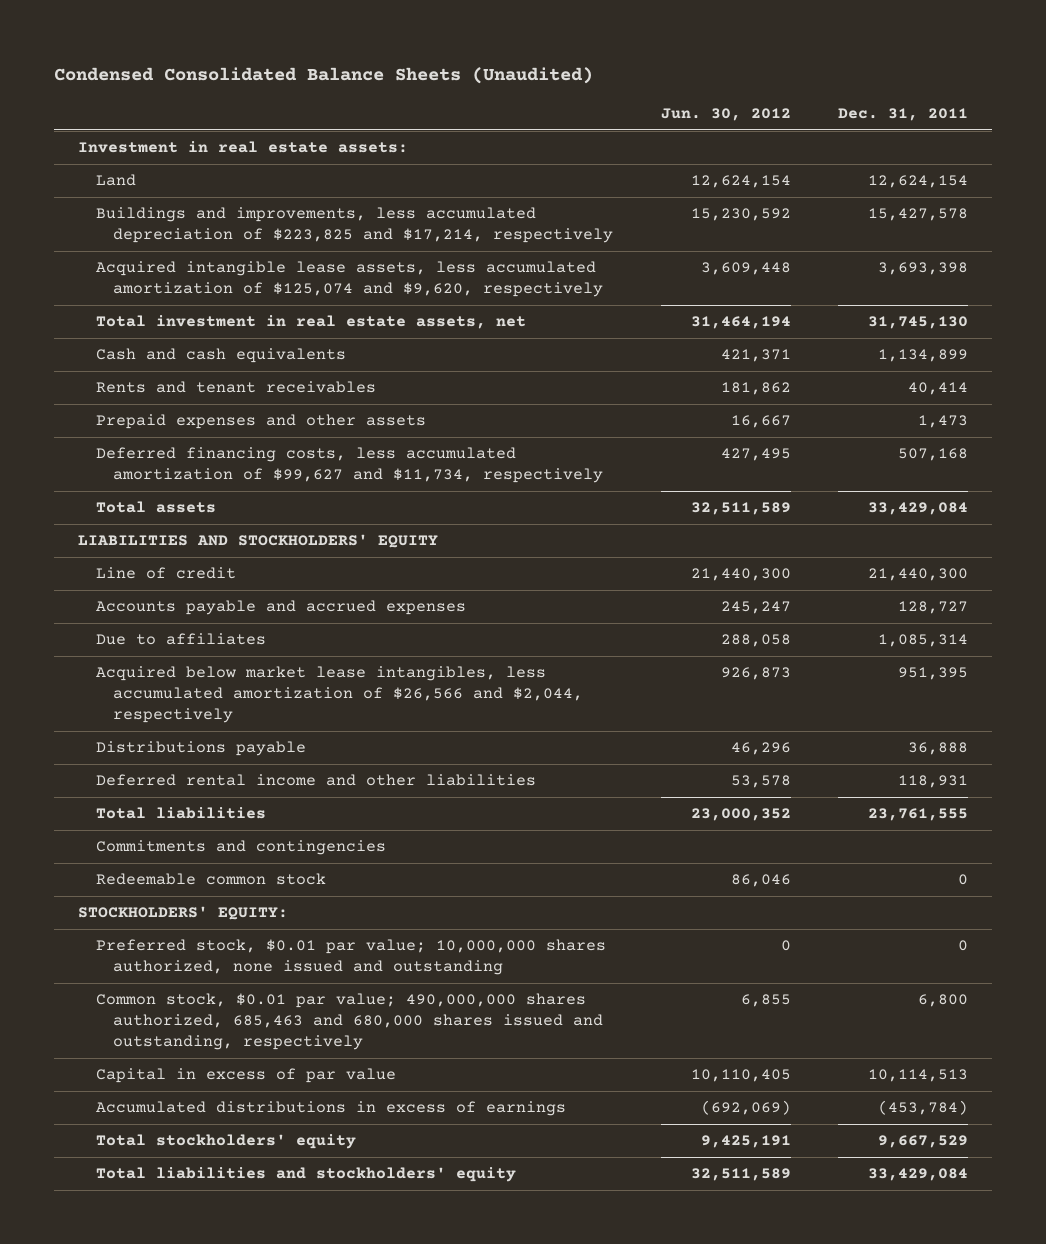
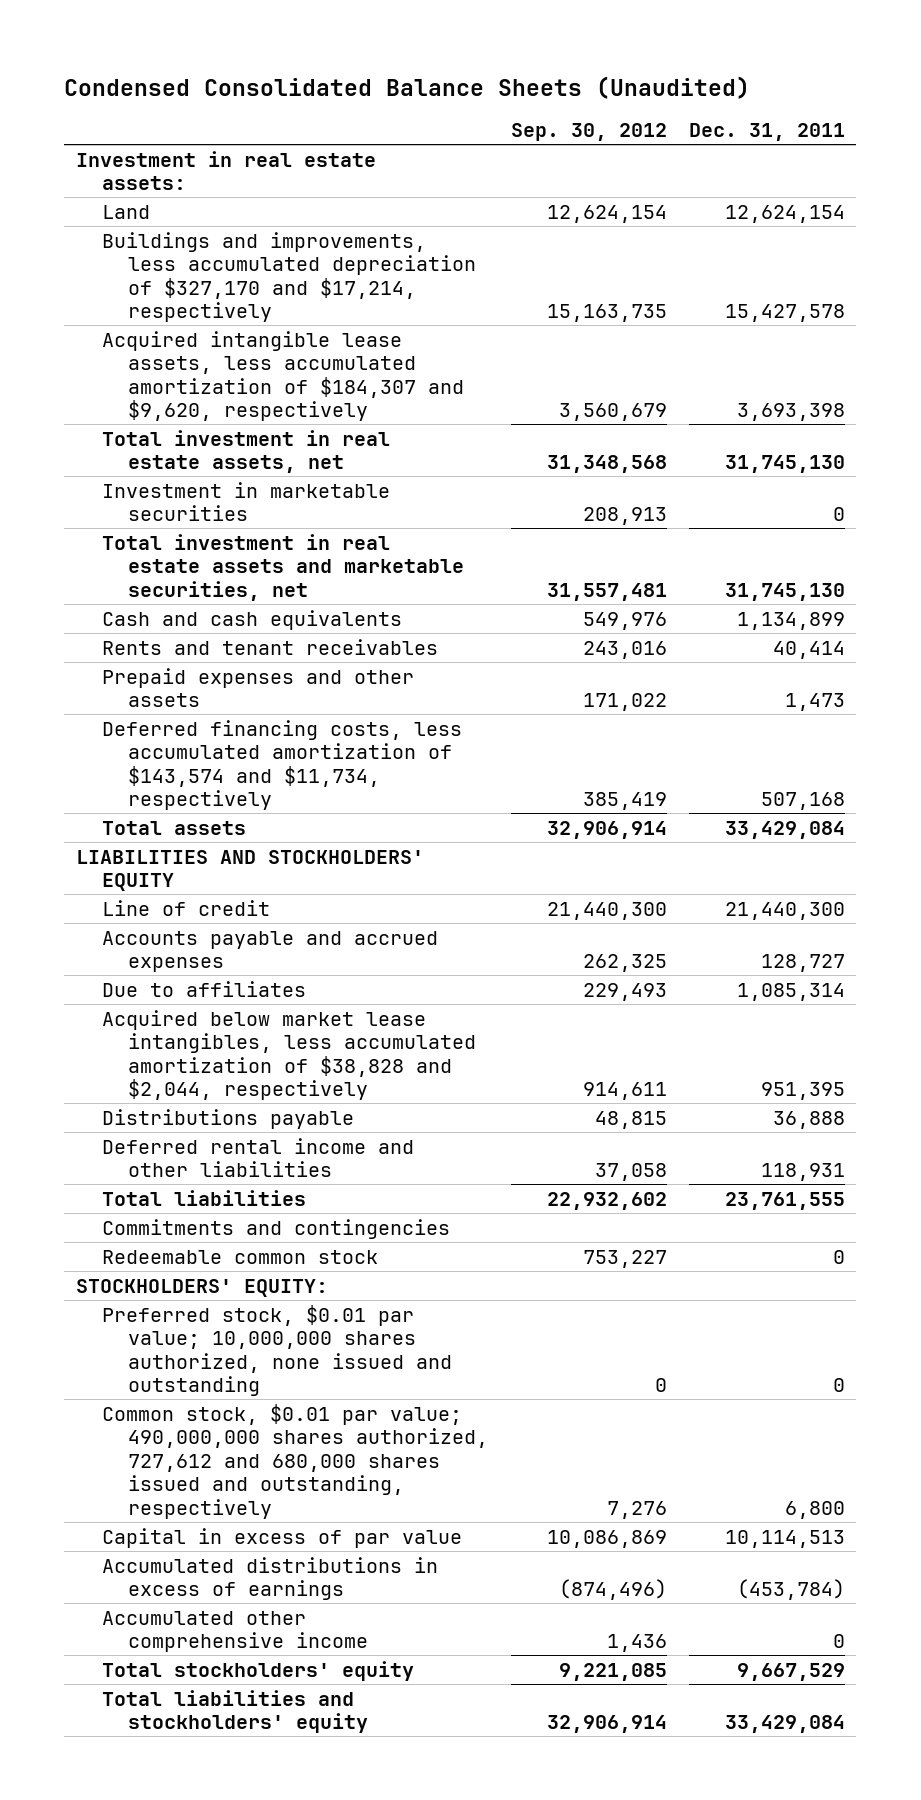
- | Jun. 30, 2012 | Dec. 31, 2011
+ | Sep. 30, 2012 | Dec. 31, 2011
- Buildings and improvements, less accumulated depreciation of $223,825 and $17,214, respectively | 15,230,592 | 15,427,578
- Acquired intangible lease assets, less accumulated amortization of $125,074 and $9,620, respectively | 3,609,448 | 3,693,398
+ Buildings and improvements, less accumulated depreciation of $327,170 and $17,214, respectively | 15,163,735 | 15,427,578
+ Acquired intangible lease assets, less accumulated amortization of $184,307 and $9,620, respectively | 3,560,679 | 3,693,398
+ Investment in marketable securities | 208,913 | 0
+ Total investment in real estate assets and marketable securities, net | 31,557,481 | 31,745,130
- Deferred financing costs, less accumulated amortization of $99,627 and $11,734, respectively | 427,495 | 507,168
+ Deferred financing costs, less accumulated amortization of $143,574 and $11,734, respectively | 385,419 | 507,168
- Acquired below market lease intangibles, less accumulated amortization of $26,566 and $2,044, respectively | 926,873 | 951,395
+ Acquired below market lease intangibles, less accumulated amortization of $38,828 and $2,044, respectively | 914,611 | 951,395
- Common stock, $0.01 par value; 490,000,000 shares authorized, 685,463 and 680,000 shares issued and outstanding, respectively | 6,855 | 6,800
+ Common stock, $0.01 par value; 490,000,000 shares authorized, 727,612 and 680,000 shares issued and outstanding, respectively | 7,276 | 6,800
+ Accumulated other comprehensive income | 1,436 | 0

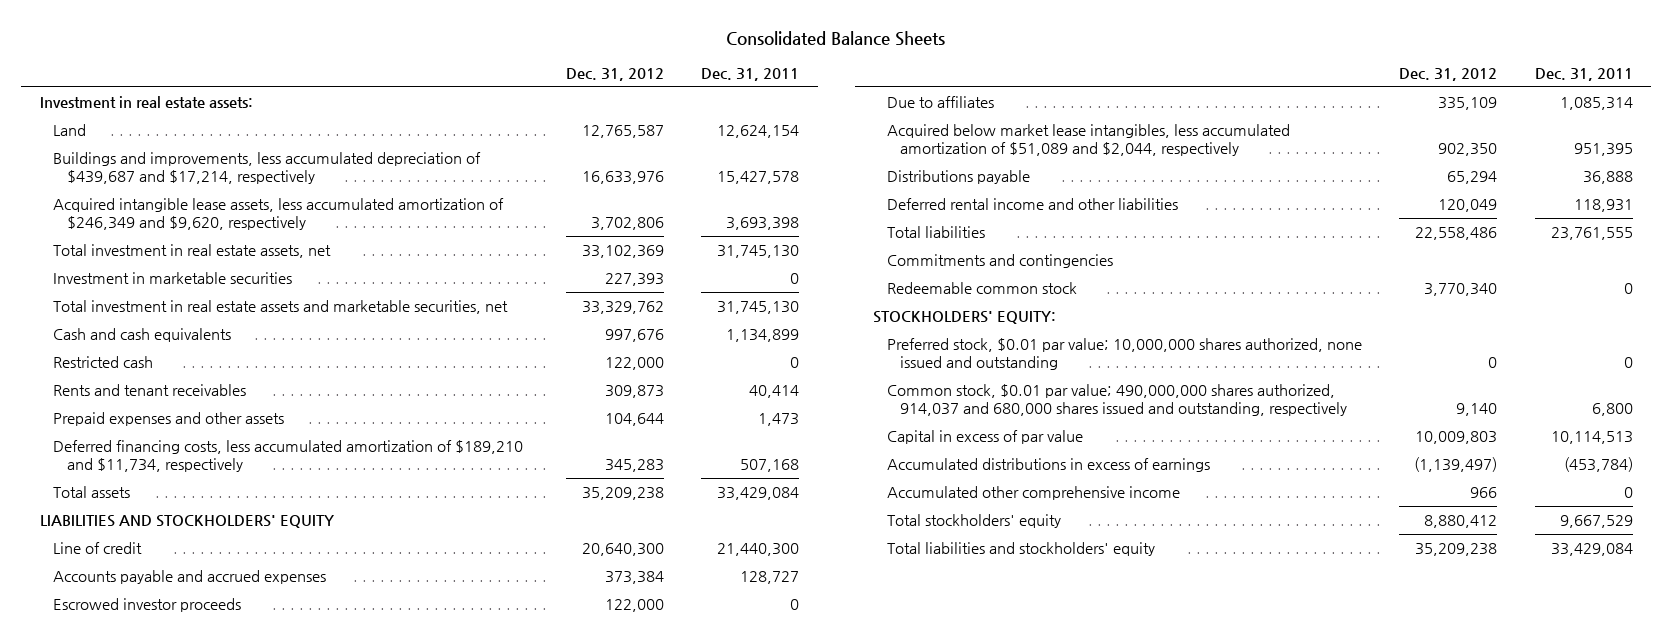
- Condensed Consolidated Balance Sheets (Unaudited)
+ Consolidated Balance Sheets
- | Sep. 30, 2012 | Dec. 31, 2011
+ | Dec. 31, 2012 | Dec. 31, 2011
- Buildings and improvements, less accumulated depreciation of $327,170 and $17,214, respectively | 15,163,735 | 15,427,578
- Acquired intangible lease assets, less accumulated amortization of $184,307 and $9,620, respectively | 3,560,679 | 3,693,398
+ Buildings and improvements, less accumulated depreciation of $439,687 and $17,214, respectively | 16,633,976 | 15,427,578
+ Acquired intangible lease assets, less accumulated amortization of $246,349 and $9,620, respectively | 3,702,806 | 3,693,398
+ Restricted cash | 122,000 | 0
- Deferred financing costs, less accumulated amortization of $143,574 and $11,734, respectively | 385,419 | 507,168
+ Deferred financing costs, less accumulated amortization of $189,210 and $11,734, respectively | 345,283 | 507,168
+ Escrowed investor proceeds | 122,000 | 0
- Acquired below market lease intangibles, less accumulated amortization of $38,828 and $2,044, respectively | 914,611 | 951,395
+ Acquired below market lease intangibles, less accumulated amortization of $51,089 and $2,044, respectively | 902,350 | 951,395
- Common stock, $0.01 par value; 490,000,000 shares authorized, 727,612 and 680,000 shares issued and outstanding, respectively | 7,276 | 6,800
+ Common stock, $0.01 par value; 490,000,000 shares authorized, 914,037 and 680,000 shares issued and outstanding, respectively | 9,140 | 6,800

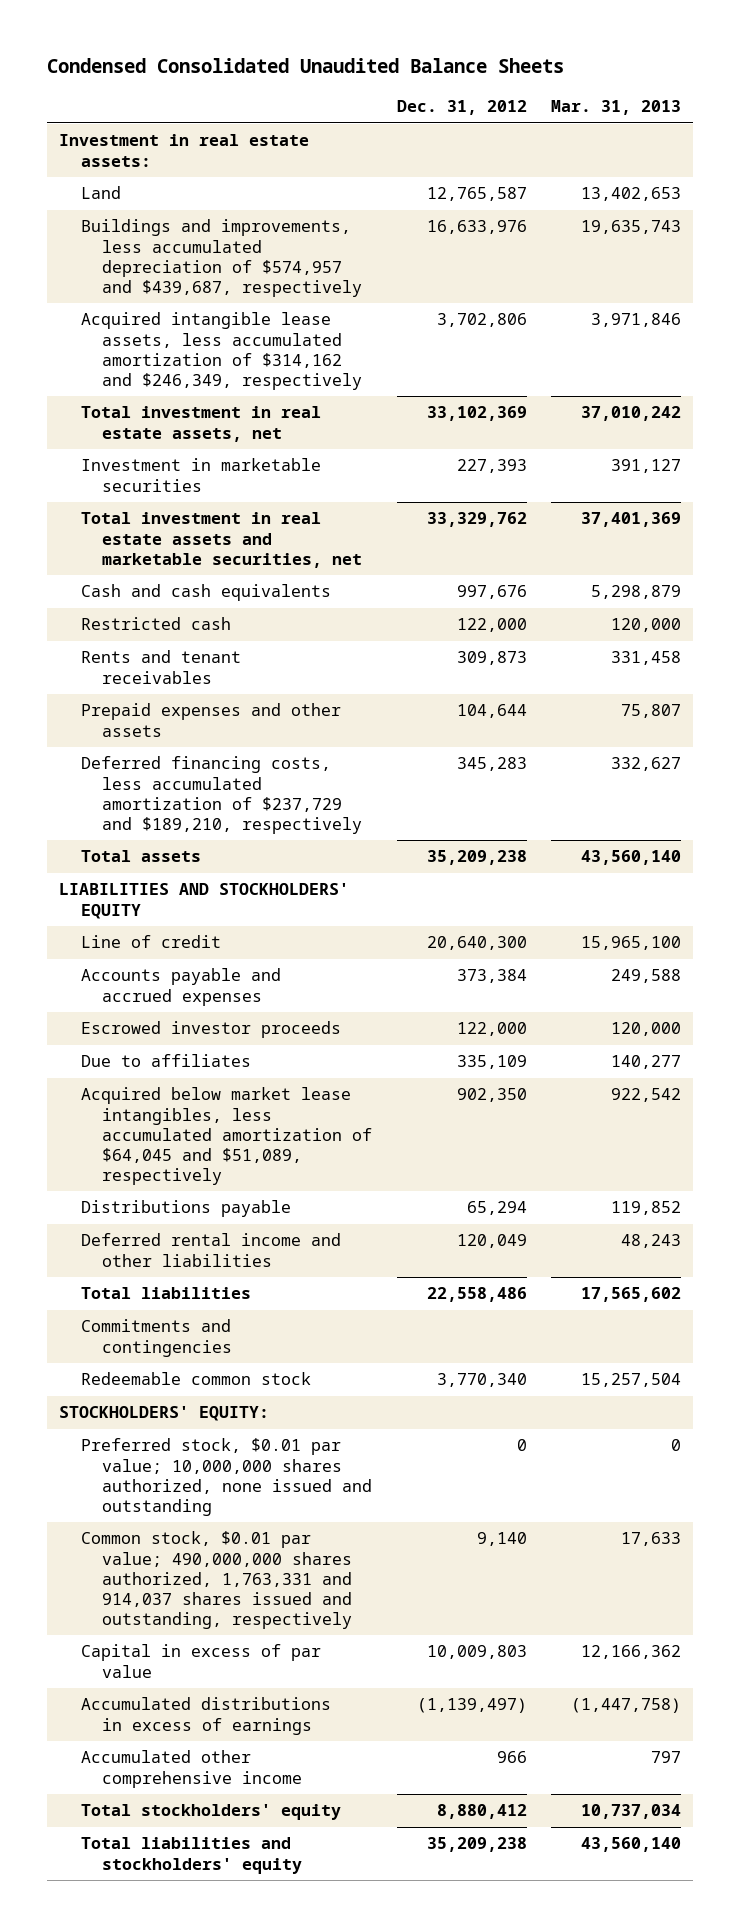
- Consolidated Balance Sheets
+ Condensed Consolidated Unaudited Balance Sheets
- | Dec. 31, 2012 | Dec. 31, 2011
+ | Dec. 31, 2012 | Mar. 31, 2013
- Buildings and improvements, less accumulated depreciation of $439,687 and $17,214, respectively | 16,633,976 | 15,427,578
- Acquired intangible lease assets, less accumulated amortization of $246,349 and $9,620, respectively | 3,702,806 | 3,693,398
+ Buildings and improvements, less accumulated depreciation of $574,957 and $439,687, respectively | 16,633,976 | 19,635,743
+ Acquired intangible lease assets, less accumulated amortization of $314,162 and $246,349, respectively | 3,702,806 | 3,971,846
- Deferred financing costs, less accumulated amortization of $189,210 and $11,734, respectively | 345,283 | 507,168
+ Deferred financing costs, less accumulated amortization of $237,729 and $189,210, respectively | 345,283 | 332,627
- Acquired below market lease intangibles, less accumulated amortization of $51,089 and $2,044, respectively | 902,350 | 951,395
+ Acquired below market lease intangibles, less accumulated amortization of $64,045 and $51,089, respectively | 902,350 | 922,542
- Common stock, $0.01 par value; 490,000,000 shares authorized, 914,037 and 680,000 shares issued and outstanding, respectively | 9,140 | 6,800
+ Common stock, $0.01 par value; 490,000,000 shares authorized, 1,763,331 and 914,037 shares issued and outstanding, respectively | 9,140 | 17,633

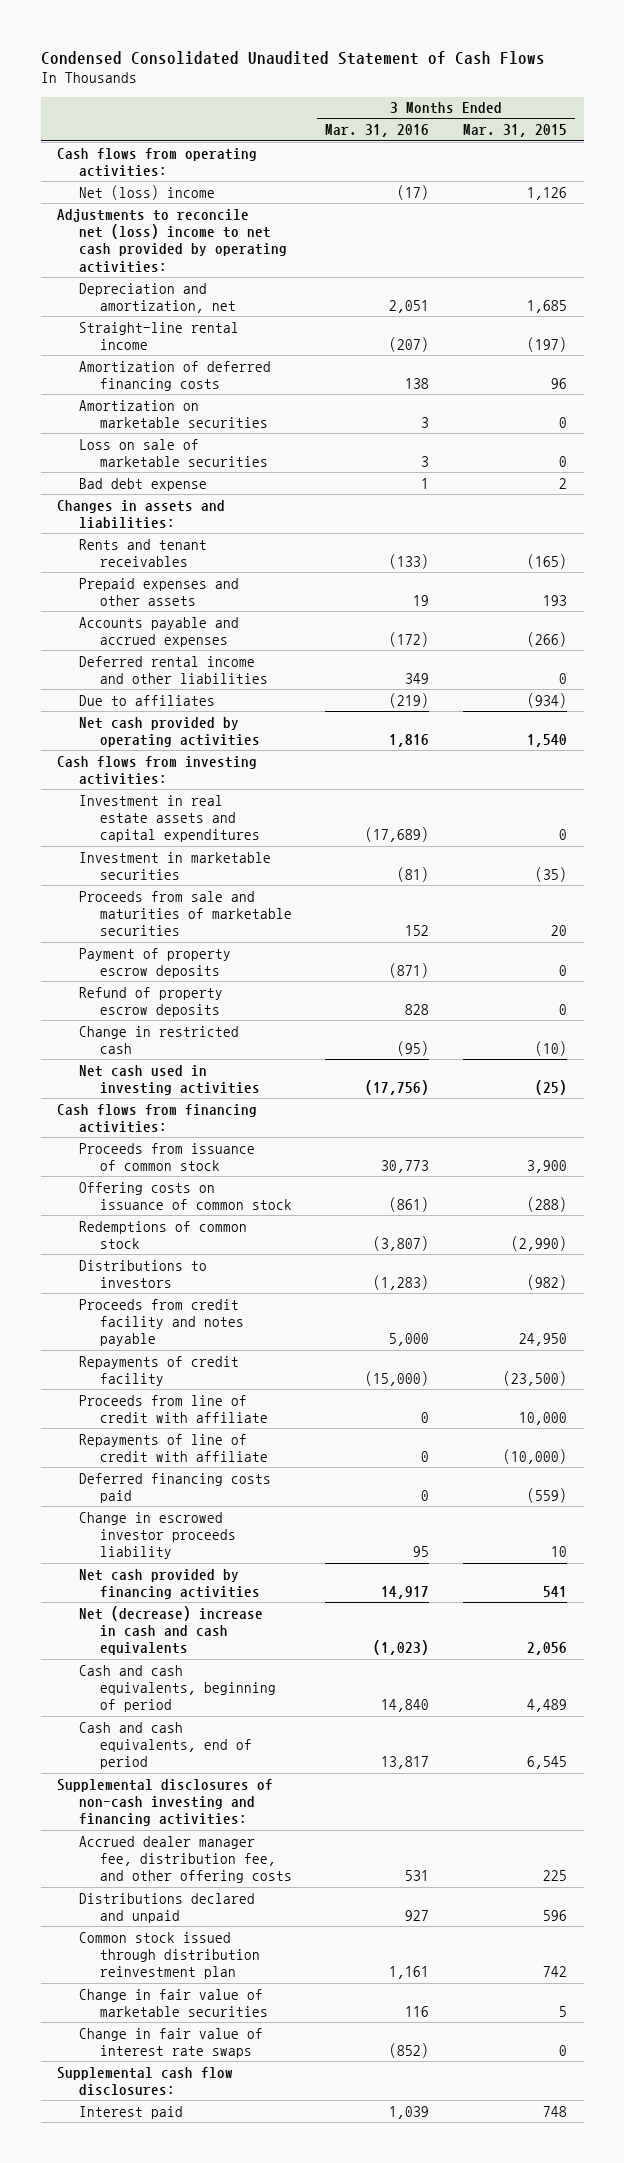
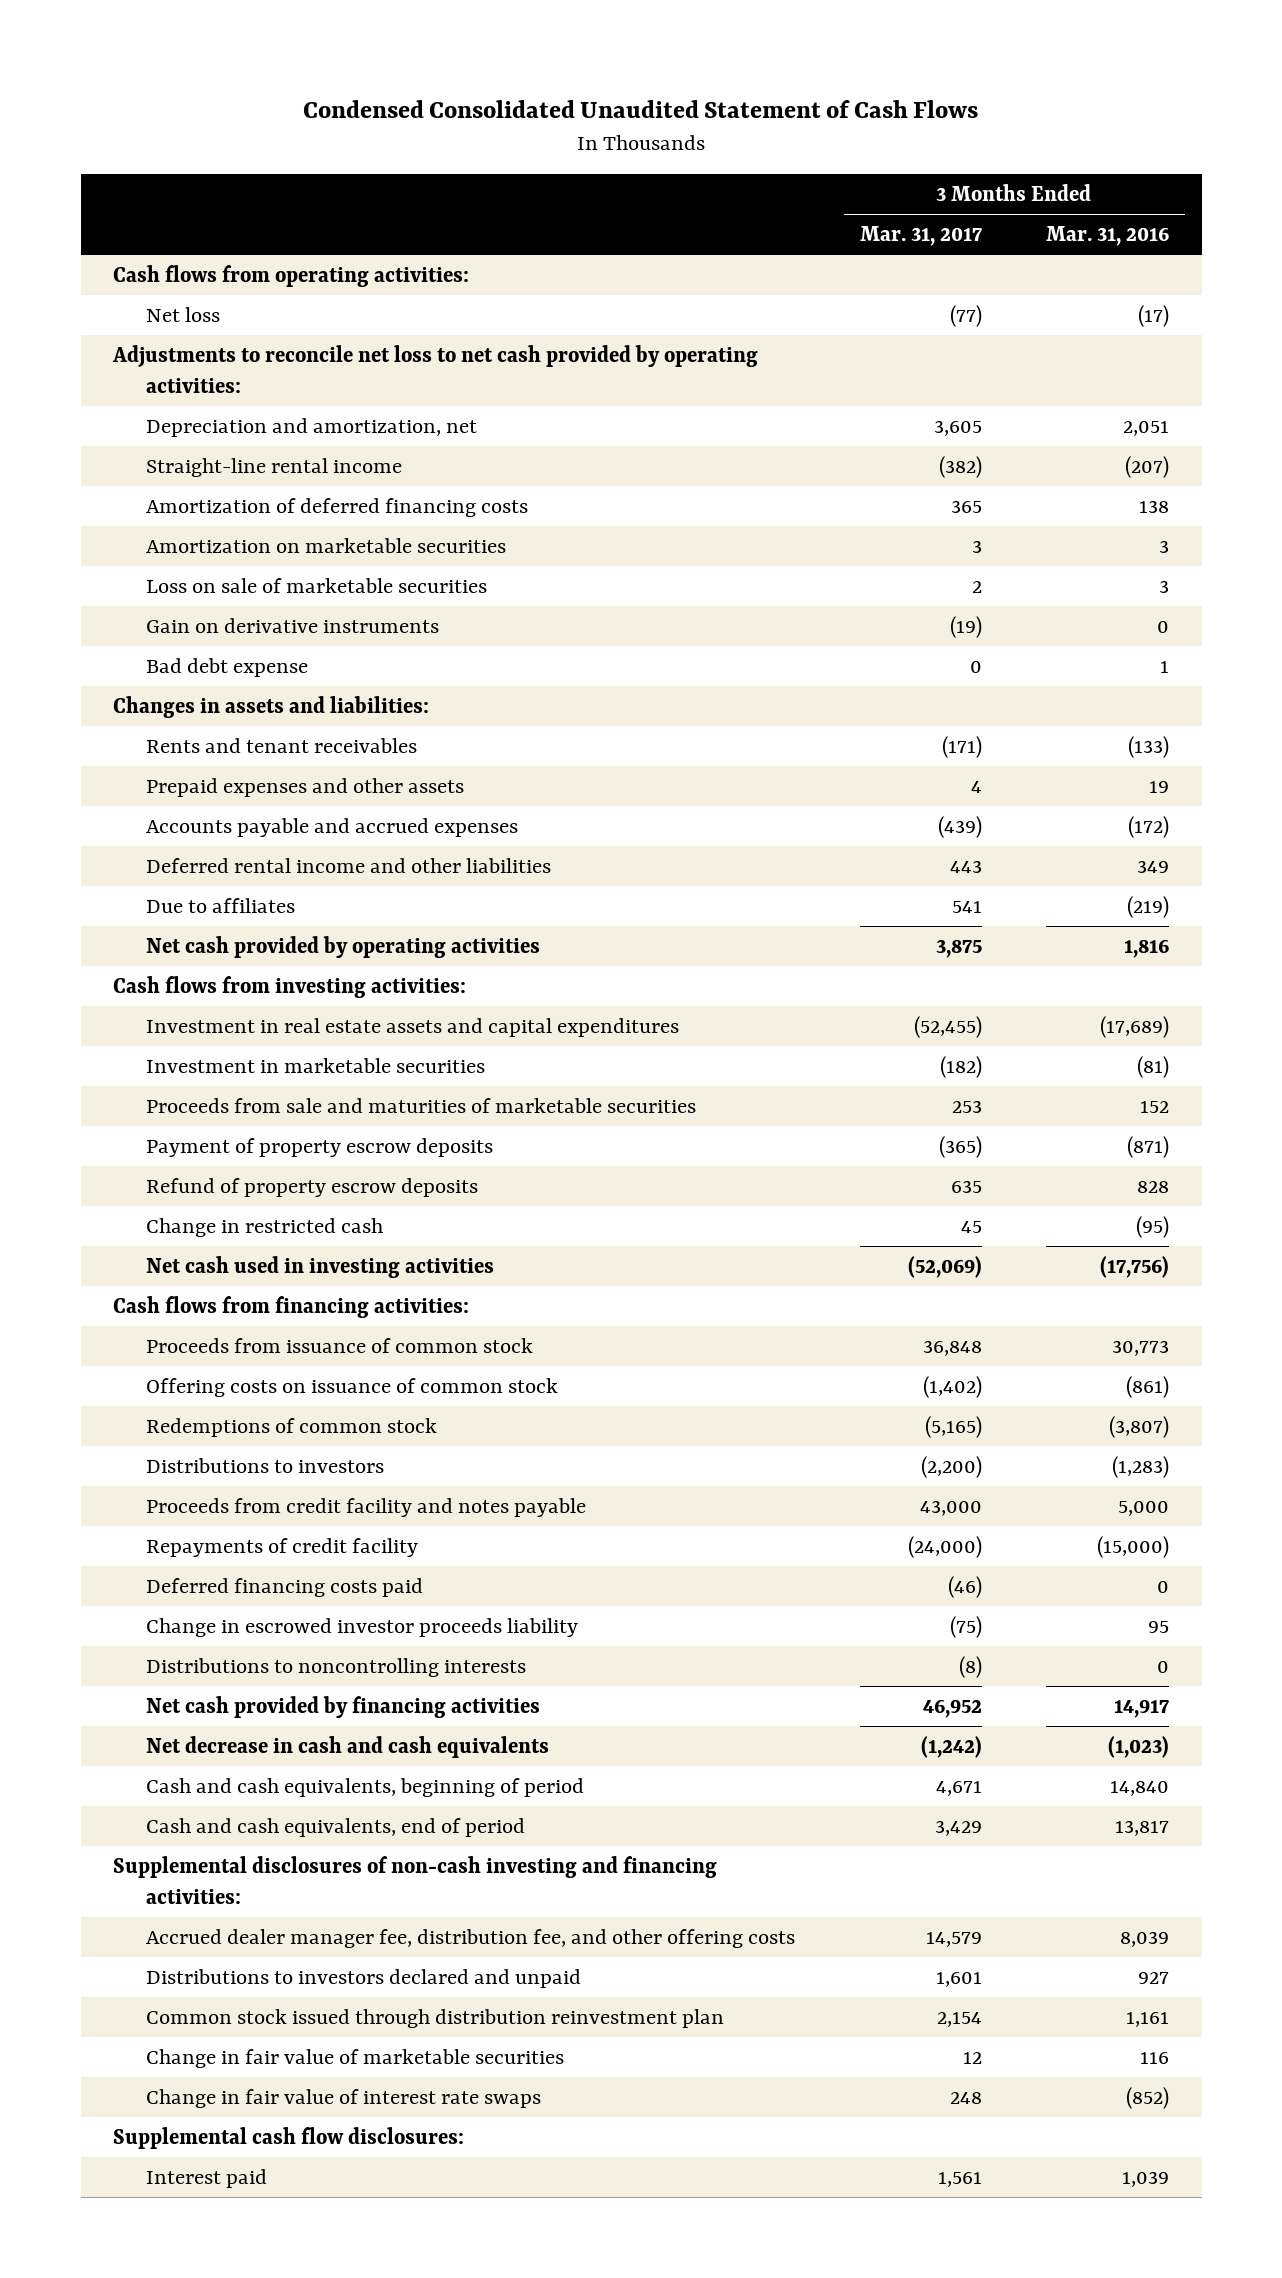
- | 3 Months Ended Mar. 31, 2016 | 3 Months Ended Mar. 31, 2015
+ | 3 Months Ended Mar. 31, 2017 | 3 Months Ended Mar. 31, 2016
- Net (loss) income | (17) | 1,126
- Adjustments to reconcile net (loss) income to net cash provided by operating activities:
+ Net loss | (77) | (17)
+ Adjustments to reconcile net loss to net cash provided by operating activities:
+ Gain on derivative instruments | (19) | 0
- Proceeds from line of credit with affiliate | 0 | 10,000
- Repayments of line of credit with affiliate | 0 | (10,000)
+ Distributions to noncontrolling interests | (8) | 0
- Net (decrease) increase in cash and cash equivalents | (1,023) | 2,056
+ Net decrease in cash and cash equivalents | (1,242) | (1,023)
- Accrued dealer manager fee, distribution fee, and other offering costs | 531 | 225
- Distributions declared and unpaid | 927 | 596
+ Accrued dealer manager fee, distribution fee, and other offering costs | 14,579 | 8,039
+ Distributions to investors declared and unpaid | 1,601 | 927

